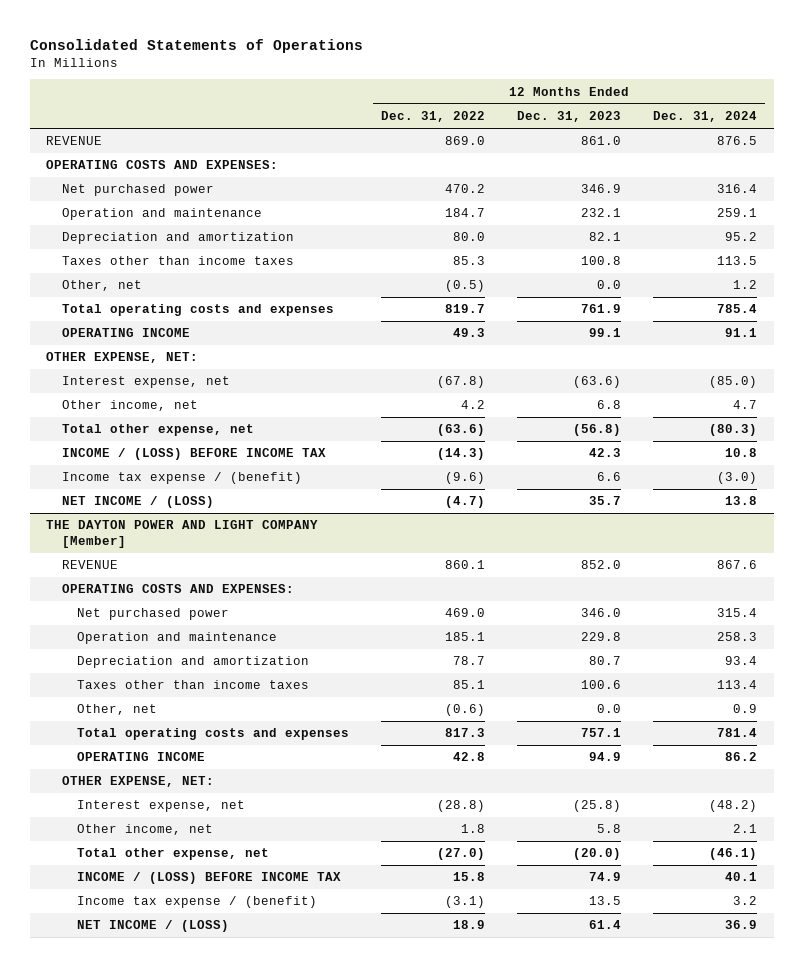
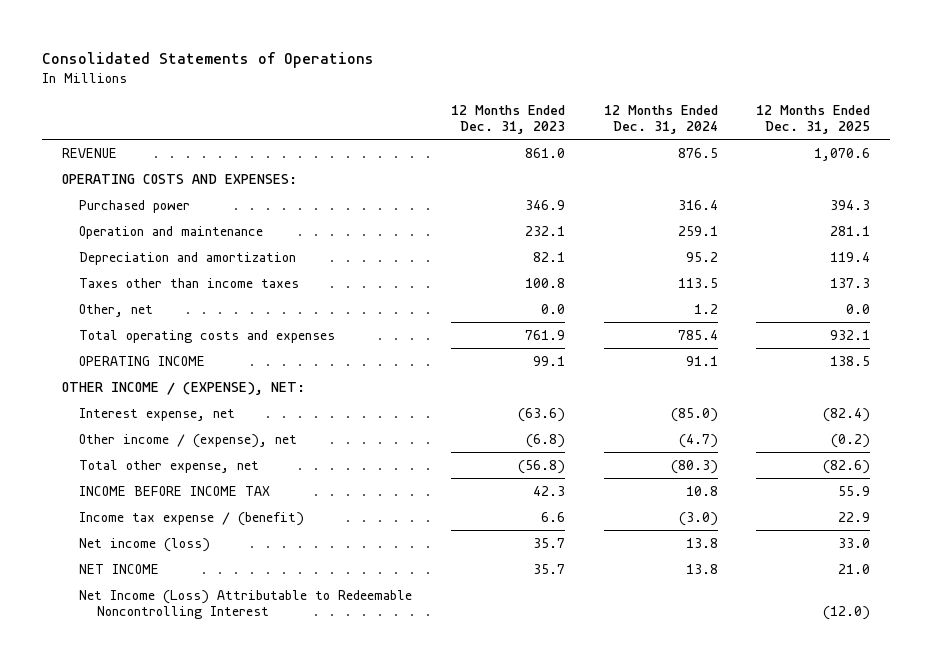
- | 12 Months Ended Dec. 31, 2022 | 12 Months Ended Dec. 31, 2023 | 12 Months Ended Dec. 31, 2024
+ | 12 Months Ended Dec. 31, 2023 | 12 Months Ended Dec. 31, 2024 | 12 Months Ended Dec. 31, 2025
- Net purchased power | 470.2 | 346.9 | 316.4
+ Purchased power | 346.9 | 316.4 | 394.3
- OTHER EXPENSE, NET:
+ OTHER INCOME / (EXPENSE), NET:
- Other income, net | 4.2 | 6.8 | 4.7
+ Other income / (expense), net | (6.8) | (4.7) | (0.2)
- INCOME / (LOSS) BEFORE INCOME TAX | (14.3) | 42.3 | 10.8
+ INCOME BEFORE INCOME TAX | 42.3 | 10.8 | 55.9
- NET INCOME / (LOSS) | (4.7) | 35.7 | 13.8
- THE DAYTON POWER AND LIGHT COMPANY [Member]
- REVENUE | 860.1 | 852.0 | 867.6
- OPERATING COSTS AND EXPENSES:
- Net purchased power | 469.0 | 346.0 | 315.4
- Operation and maintenance | 185.1 | 229.8 | 258.3
- Depreciation and amortization | 78.7 | 80.7 | 93.4
- Taxes other than income taxes | 85.1 | 100.6 | 113.4
- Other, net | (0.6) | 0.0 | 0.9
- Total operating costs and expenses | 817.3 | 757.1 | 781.4
- OPERATING INCOME | 42.8 | 94.9 | 86.2
- OTHER EXPENSE, NET:
- Interest expense, net | (28.8) | (25.8) | (48.2)
- Other income, net | 1.8 | 5.8 | 2.1
- Total other expense, net | (27.0) | (20.0) | (46.1)
- INCOME / (LOSS) BEFORE INCOME TAX | 15.8 | 74.9 | 40.1
- Income tax expense / (benefit) | (3.1) | 13.5 | 3.2
- NET INCOME / (LOSS) | 18.9 | 61.4 | 36.9
+ Net income (loss) | 35.7 | 13.8 | 33.0
+ NET INCOME | 35.7 | 13.8 | 21.0
+ Net Income (Loss) Attributable to Redeemable Noncontrolling Interest | | | (12.0)

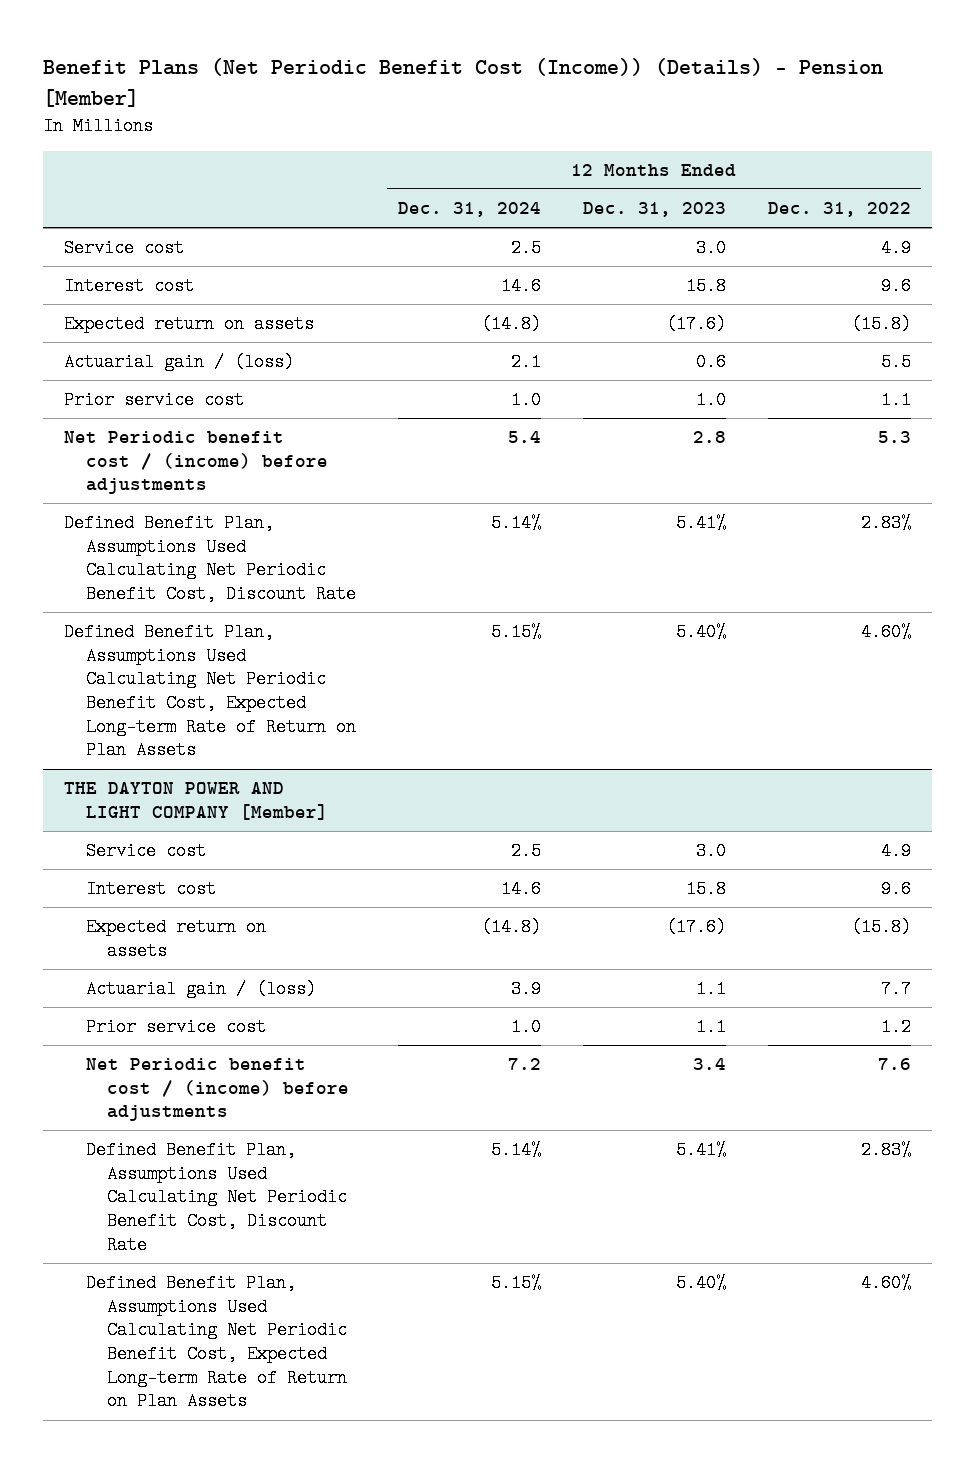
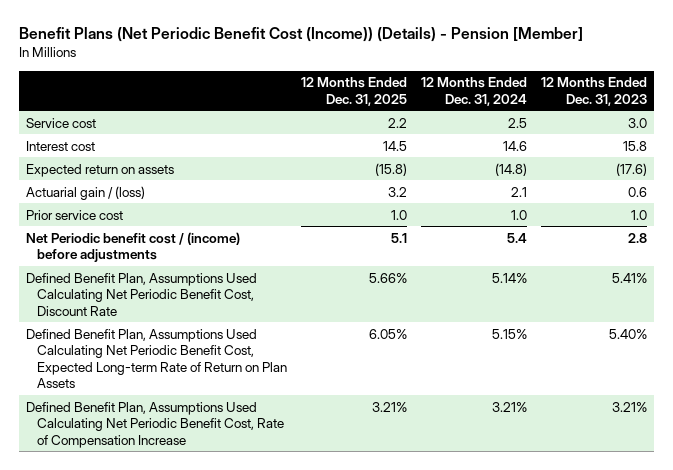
- | 12 Months Ended Dec. 31, 2024 | 12 Months Ended Dec. 31, 2023 | 12 Months Ended Dec. 31, 2022
+ | 12 Months Ended Dec. 31, 2025 | 12 Months Ended Dec. 31, 2024 | 12 Months Ended Dec. 31, 2023
- THE DAYTON POWER AND LIGHT COMPANY [Member]
- Service cost | 2.5 | 3.0 | 4.9
- Interest cost | 14.6 | 15.8 | 9.6
- Expected return on assets | (14.8) | (17.6) | (15.8)
- Actuarial gain / (loss) | 3.9 | 1.1 | 7.7
- Prior service cost | 1.0 | 1.1 | 1.2
- Net Periodic benefit cost / (income) before adjustments | 7.2 | 3.4 | 7.6
- Defined Benefit Plan, Assumptions Used Calculating Net Periodic Benefit Cost, Discount Rate | 5.14% | 5.41% | 2.83%
- Defined Benefit Plan, Assumptions Used Calculating Net Periodic Benefit Cost, Expected Long-term Rate of Return on Plan Assets | 5.15% | 5.40% | 4.60%
+ Defined Benefit Plan, Assumptions Used Calculating Net Periodic Benefit Cost, Rate of Compensation Increase | 3.21% | 3.21% | 3.21%

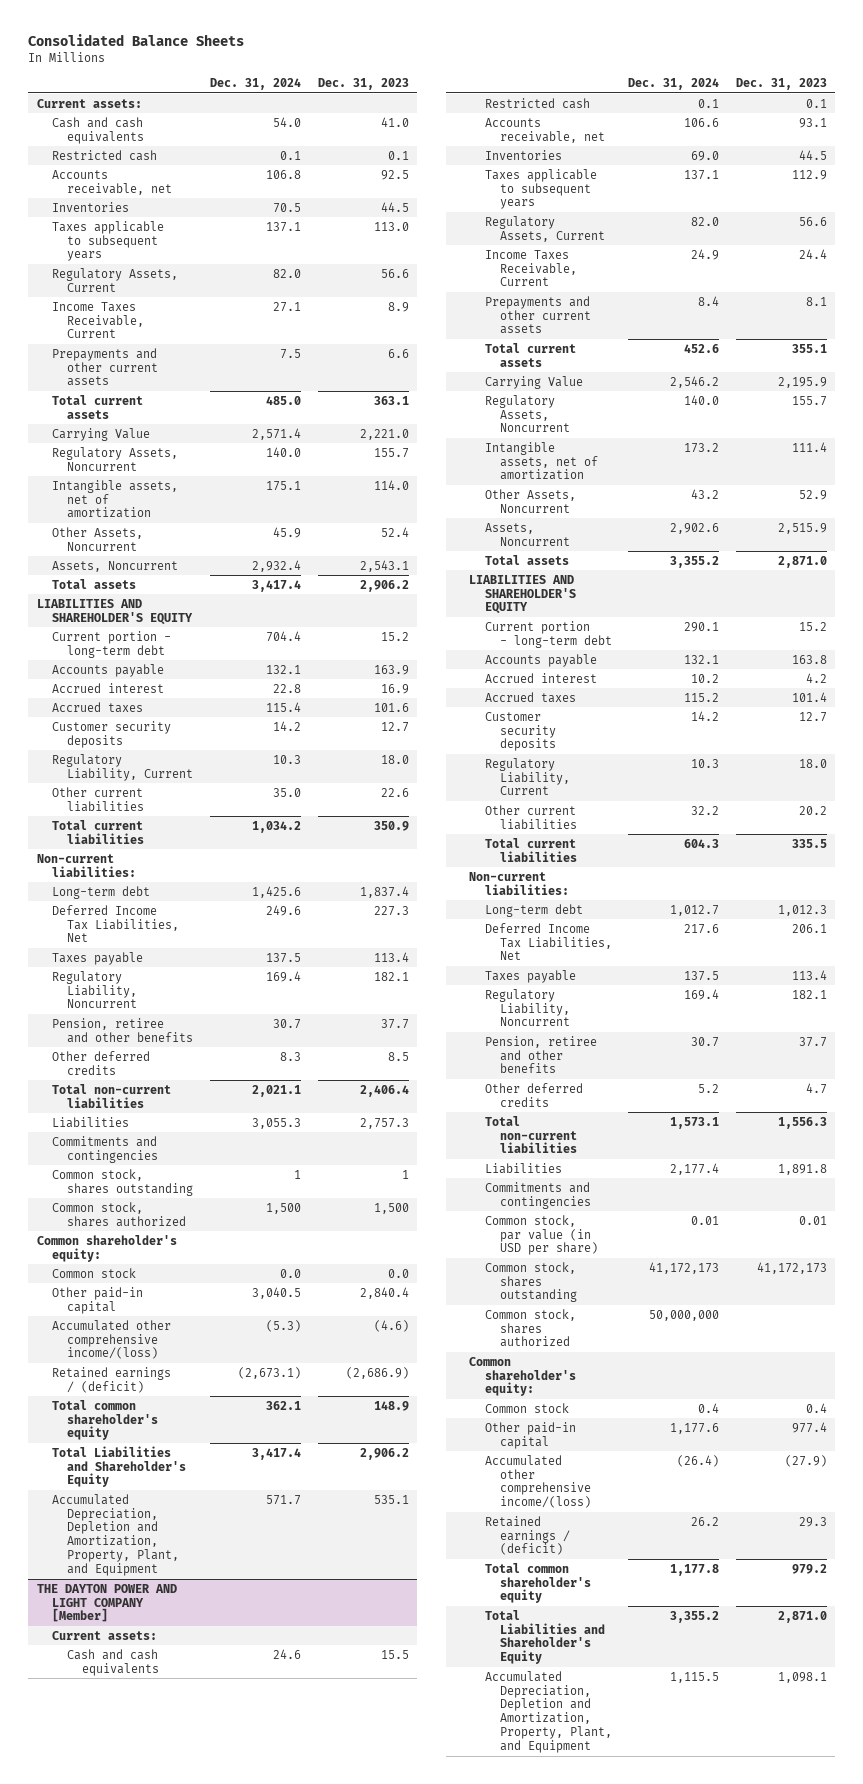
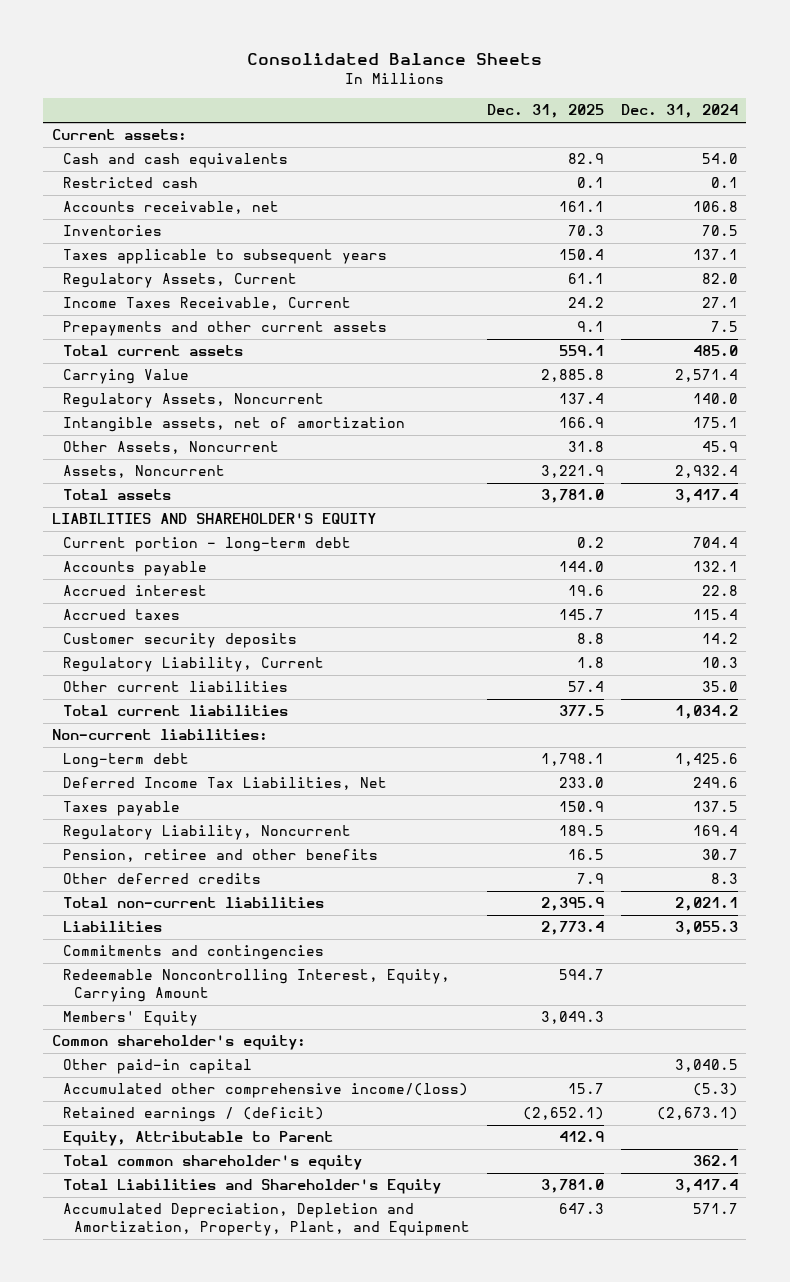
- | Dec. 31, 2024 | Dec. 31, 2023
+ | Dec. 31, 2025 | Dec. 31, 2024
- Common stock, shares outstanding | 1 | 1
- Common stock, shares authorized | 1,500 | 1,500
+ Redeemable Noncontrolling Interest, Equity, Carrying Amount | 594.7 |
+ Members' Equity | 3,049.3 |
- Common stock | 0.0 | 0.0
+ Equity, Attributable to Parent | 412.9 |
- THE DAYTON POWER AND LIGHT COMPANY [Member]
- Current assets:
- Cash and cash equivalents | 24.6 | 15.5
- Restricted cash | 0.1 | 0.1
- Accounts receivable, net | 106.6 | 93.1
- Inventories | 69.0 | 44.5
- Taxes applicable to subsequent years | 137.1 | 112.9
- Regulatory Assets, Current | 82.0 | 56.6
- Income Taxes Receivable, Current | 24.9 | 24.4
- Prepayments and other current assets | 8.4 | 8.1
- Total current assets | 452.6 | 355.1
- Carrying Value | 2,546.2 | 2,195.9
- Regulatory Assets, Noncurrent | 140.0 | 155.7
- Intangible assets, net of amortization | 173.2 | 111.4
- Other Assets, Noncurrent | 43.2 | 52.9
- Assets, Noncurrent | 2,902.6 | 2,515.9
- Total assets | 3,355.2 | 2,871.0
- LIABILITIES AND SHAREHOLDER'S EQUITY
- Current portion - long-term debt | 290.1 | 15.2
- Accounts payable | 132.1 | 163.8
- Accrued interest | 10.2 | 4.2
- Accrued taxes | 115.2 | 101.4
- Customer security deposits | 14.2 | 12.7
- Regulatory Liability, Current | 10.3 | 18.0
- Other current liabilities | 32.2 | 20.2
- Total current liabilities | 604.3 | 335.5
- Non-current liabilities:
- Long-term debt | 1,012.7 | 1,012.3
- Deferred Income Tax Liabilities, Net | 217.6 | 206.1
- Taxes payable | 137.5 | 113.4
- Regulatory Liability, Noncurrent | 169.4 | 182.1
- Pension, retiree and other benefits | 30.7 | 37.7
- Other deferred credits | 5.2 | 4.7
- Total non-current liabilities | 1,573.1 | 1,556.3
- Liabilities | 2,177.4 | 1,891.8
- Commitments and contingencies
- Common stock, par value (in USD per share) | 0.01 | 0.01
- Common stock, shares outstanding | 41,172,173 | 41,172,173
- Common stock, shares authorized | 50,000,000 |
- Common shareholder's equity:
- Common stock | 0.4 | 0.4
- Other paid-in capital | 1,177.6 | 977.4
- Accumulated other comprehensive income/(loss) | (26.4) | (27.9)
- Retained earnings / (deficit) | 26.2 | 29.3
- Total common shareholder's equity | 1,177.8 | 979.2
- Total Liabilities and Shareholder's Equity | 3,355.2 | 2,871.0
- Accumulated Depreciation, Depletion and Amortization, Property, Plant, and Equipment | 1,115.5 | 1,098.1

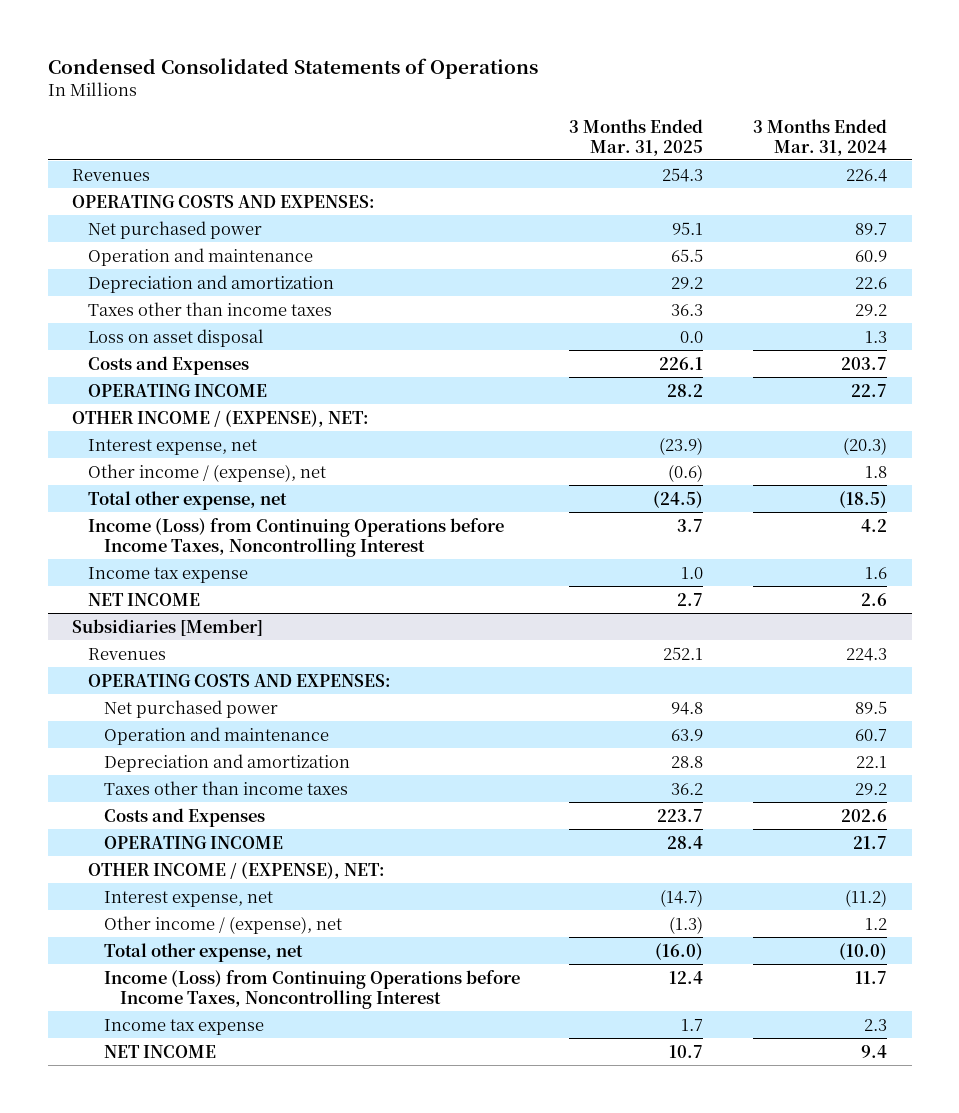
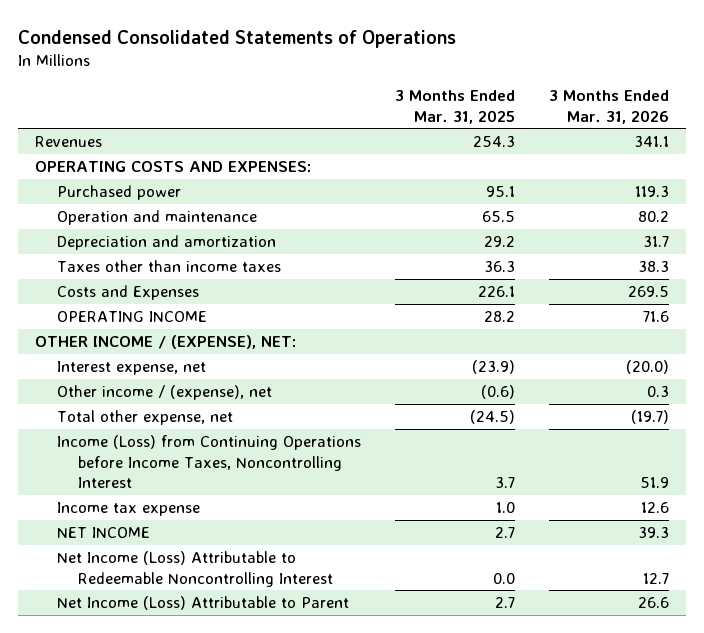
- | 3 Months Ended Mar. 31, 2025 | 3 Months Ended Mar. 31, 2024
+ | 3 Months Ended Mar. 31, 2025 | 3 Months Ended Mar. 31, 2026
- Net purchased power | 95.1 | 89.7
+ Purchased power | 95.1 | 119.3
- Loss on asset disposal | 0.0 | 1.3
- Subsidiaries [Member]
- Revenues | 252.1 | 224.3
- OPERATING COSTS AND EXPENSES:
- Net purchased power | 94.8 | 89.5
- Operation and maintenance | 63.9 | 60.7
- Depreciation and amortization | 28.8 | 22.1
- Taxes other than income taxes | 36.2 | 29.2
- Costs and Expenses | 223.7 | 202.6
- OPERATING INCOME | 28.4 | 21.7
- OTHER INCOME / (EXPENSE), NET:
- Interest expense, net | (14.7) | (11.2)
- Other income / (expense), net | (1.3) | 1.2
- Total other expense, net | (16.0) | (10.0)
- Income (Loss) from Continuing Operations before Income Taxes, Noncontrolling Interest | 12.4 | 11.7
- Income tax expense | 1.7 | 2.3
- NET INCOME | 10.7 | 9.4
+ Net Income (Loss) Attributable to Redeemable Noncontrolling Interest | 0.0 | 12.7
+ Net Income (Loss) Attributable to Parent | 2.7 | 26.6

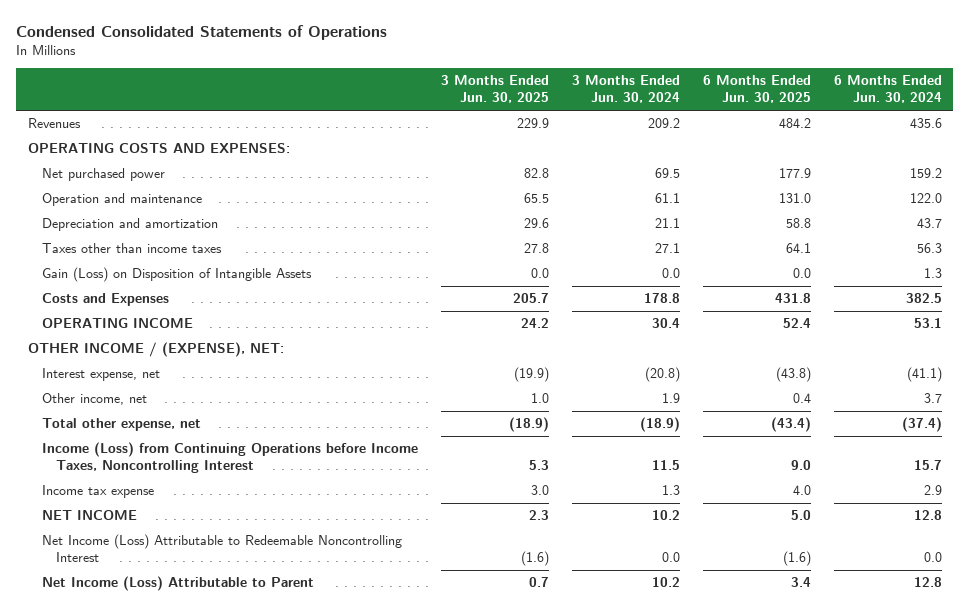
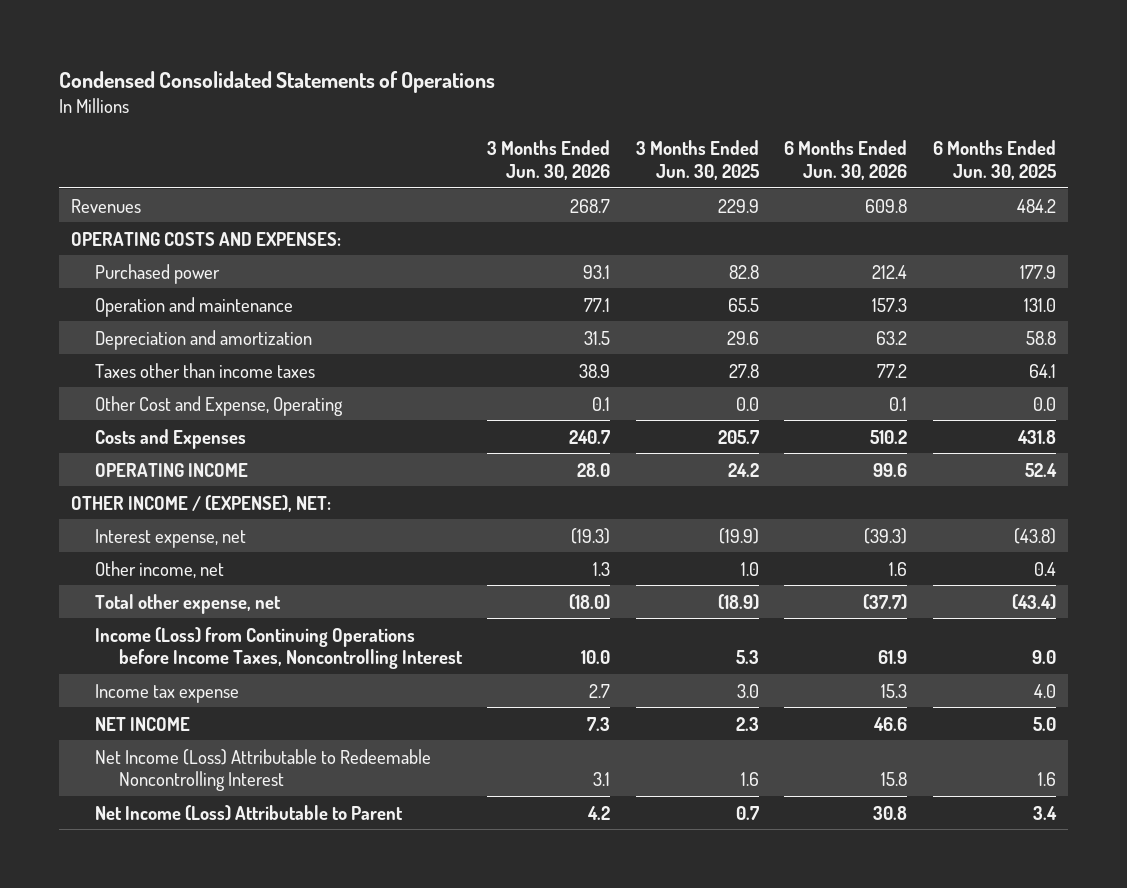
- | 3 Months Ended Jun. 30, 2025 | 3 Months Ended Jun. 30, 2024 | 6 Months Ended Jun. 30, 2025 | 6 Months Ended Jun. 30, 2024
+ | 3 Months Ended Jun. 30, 2026 | 3 Months Ended Jun. 30, 2025 | 6 Months Ended Jun. 30, 2026 | 6 Months Ended Jun. 30, 2025
- Net purchased power | 82.8 | 69.5 | 177.9 | 159.2
+ Purchased power | 93.1 | 82.8 | 212.4 | 177.9
- Gain (Loss) on Disposition of Intangible Assets | 0.0 | 0.0 | 0.0 | 1.3
+ Other Cost and Expense, Operating | 0.1 | 0.0 | 0.1 | 0.0
- Net Income (Loss) Attributable to Redeemable Noncontrolling Interest | (1.6) | 0.0 | (1.6) | 0.0
+ Net Income (Loss) Attributable to Redeemable Noncontrolling Interest | 3.1 | 1.6 | 15.8 | 1.6

